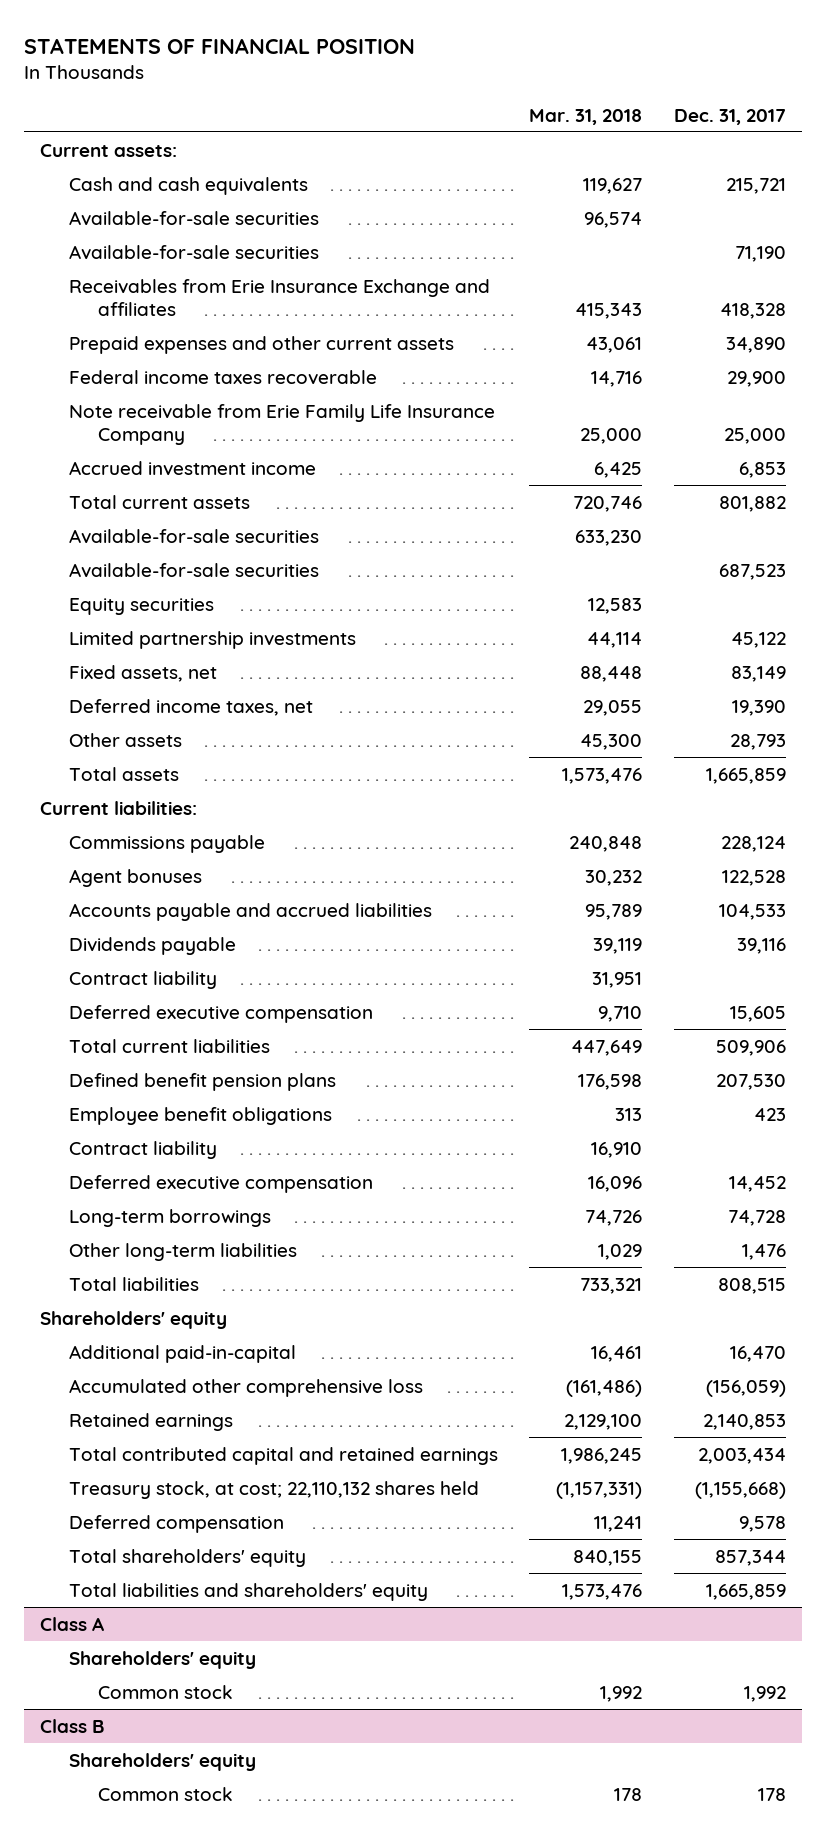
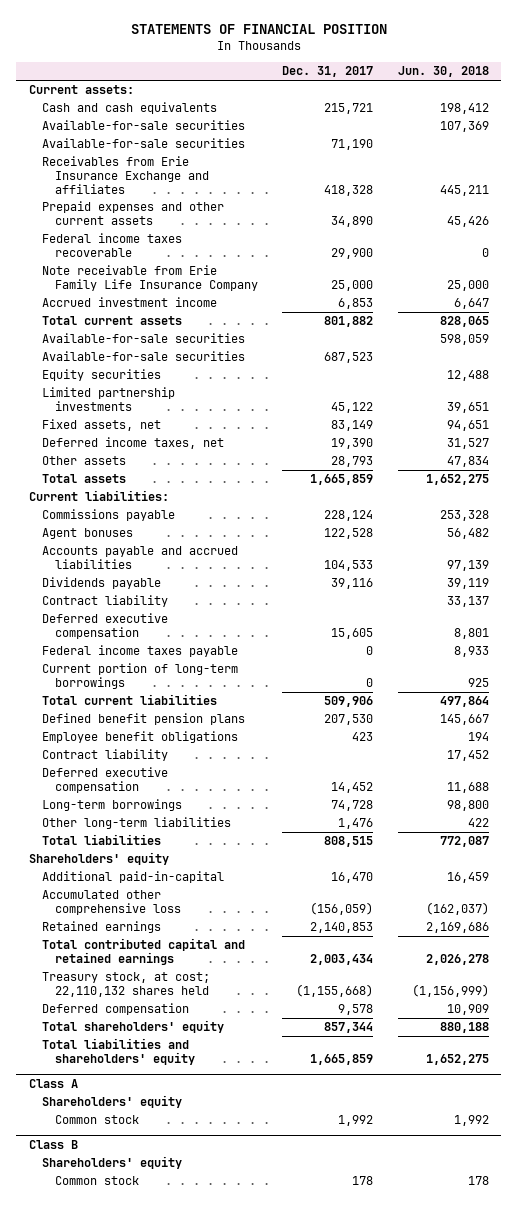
- | Mar. 31, 2018 | Dec. 31, 2017
+ | Dec. 31, 2017 | Jun. 30, 2018
+ Federal income taxes payable | 0 | 8,933
+ Current portion of long-term borrowings | 0 | 925

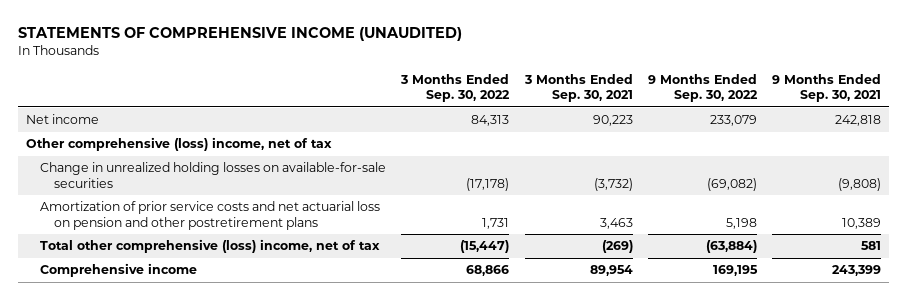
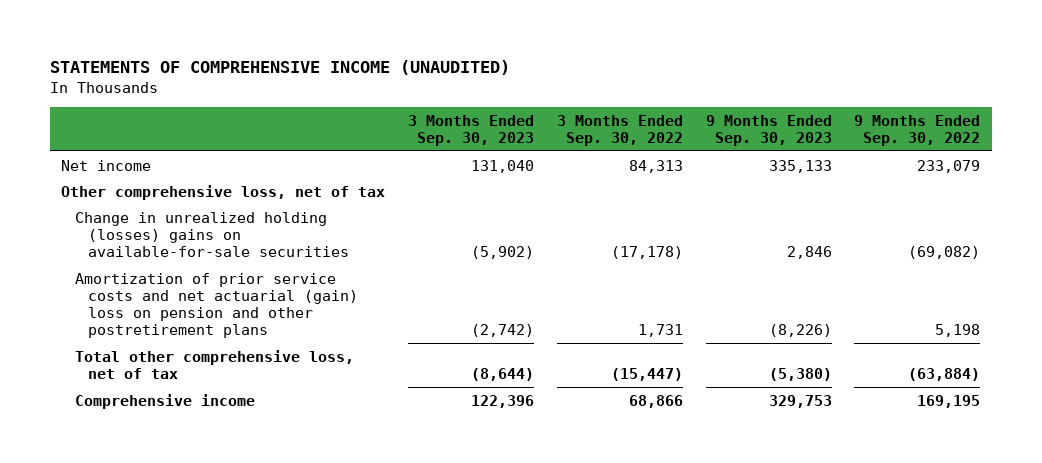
- | 3 Months Ended Sep. 30, 2022 | 3 Months Ended Sep. 30, 2021 | 9 Months Ended Sep. 30, 2022 | 9 Months Ended Sep. 30, 2021
+ | 3 Months Ended Sep. 30, 2023 | 3 Months Ended Sep. 30, 2022 | 9 Months Ended Sep. 30, 2023 | 9 Months Ended Sep. 30, 2022
- Other comprehensive (loss) income, net of tax
- Change in unrealized holding losses on available-for-sale securities | (17,178) | (3,732) | (69,082) | (9,808)
- Amortization of prior service costs and net actuarial loss on pension and other postretirement plans | 1,731 | 3,463 | 5,198 | 10,389
- Total other comprehensive (loss) income, net of tax | (15,447) | (269) | (63,884) | 581
+ Other comprehensive loss, net of tax
+ Change in unrealized holding (losses) gains on available-for-sale securities | (5,902) | (17,178) | 2,846 | (69,082)
+ Amortization of prior service costs and net actuarial (gain) loss on pension and other postretirement plans | (2,742) | 1,731 | (8,226) | 5,198
+ Total other comprehensive loss, net of tax | (8,644) | (15,447) | (5,380) | (63,884)

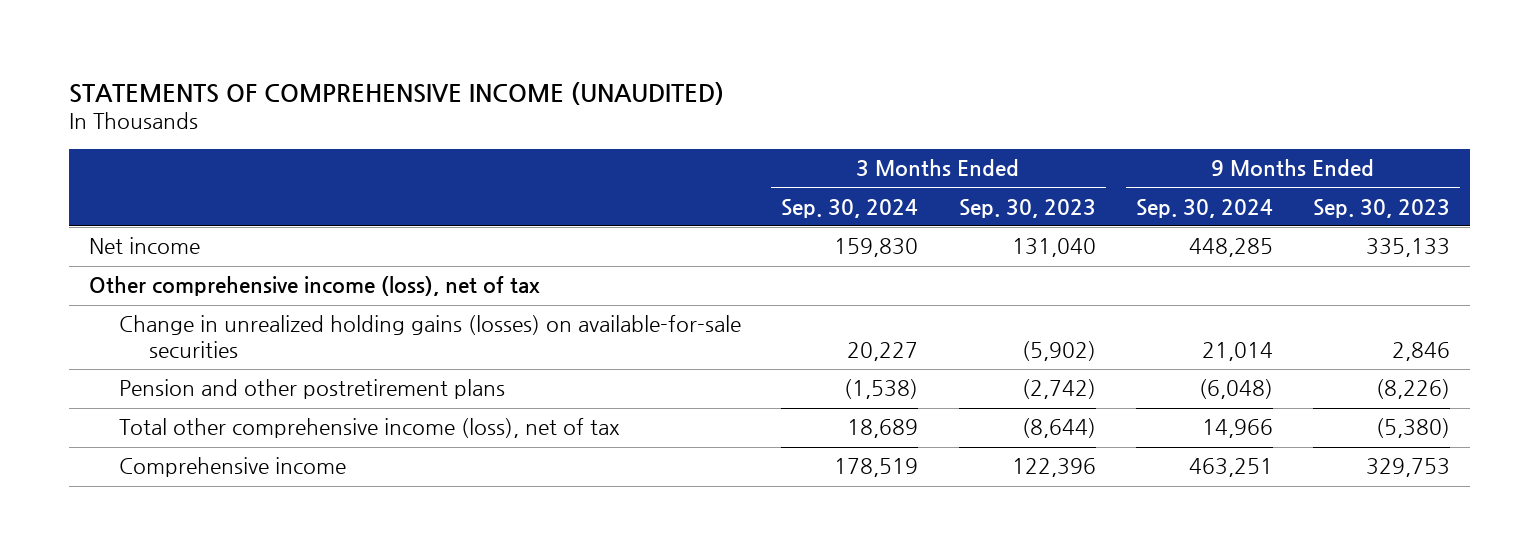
- | 3 Months Ended Sep. 30, 2023 | 3 Months Ended Sep. 30, 2022 | 9 Months Ended Sep. 30, 2023 | 9 Months Ended Sep. 30, 2022
+ | 3 Months Ended Sep. 30, 2024 | 3 Months Ended Sep. 30, 2023 | 9 Months Ended Sep. 30, 2024 | 9 Months Ended Sep. 30, 2023
- Other comprehensive loss, net of tax
- Change in unrealized holding (losses) gains on available-for-sale securities | (5,902) | (17,178) | 2,846 | (69,082)
- Amortization of prior service costs and net actuarial (gain) loss on pension and other postretirement plans | (2,742) | 1,731 | (8,226) | 5,198
- Total other comprehensive loss, net of tax | (8,644) | (15,447) | (5,380) | (63,884)
+ Other comprehensive income (loss), net of tax
+ Change in unrealized holding gains (losses) on available-for-sale securities | 20,227 | (5,902) | 21,014 | 2,846
+ Pension and other postretirement plans | (1,538) | (2,742) | (6,048) | (8,226)
+ Total other comprehensive income (loss), net of tax | 18,689 | (8,644) | 14,966 | (5,380)

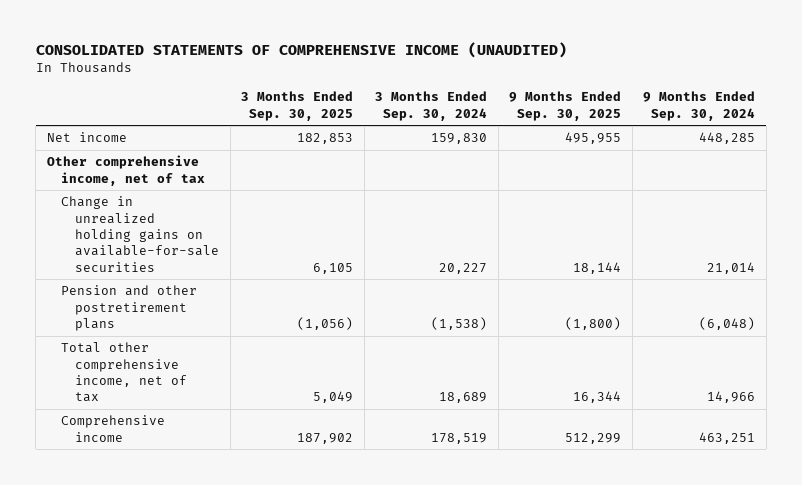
- STATEMENTS OF COMPREHENSIVE INCOME (UNAUDITED)
+ CONSOLIDATED STATEMENTS OF COMPREHENSIVE INCOME (UNAUDITED)
- | 3 Months Ended Sep. 30, 2024 | 3 Months Ended Sep. 30, 2023 | 9 Months Ended Sep. 30, 2024 | 9 Months Ended Sep. 30, 2023
+ | 3 Months Ended Sep. 30, 2025 | 3 Months Ended Sep. 30, 2024 | 9 Months Ended Sep. 30, 2025 | 9 Months Ended Sep. 30, 2024
- Other comprehensive income (loss), net of tax
- Change in unrealized holding gains (losses) on available-for-sale securities | 20,227 | (5,902) | 21,014 | 2,846
+ Other comprehensive income, net of tax
+ Change in unrealized holding gains on available-for-sale securities | 6,105 | 20,227 | 18,144 | 21,014
- Total other comprehensive income (loss), net of tax | 18,689 | (8,644) | 14,966 | (5,380)
+ Total other comprehensive income, net of tax | 5,049 | 18,689 | 16,344 | 14,966

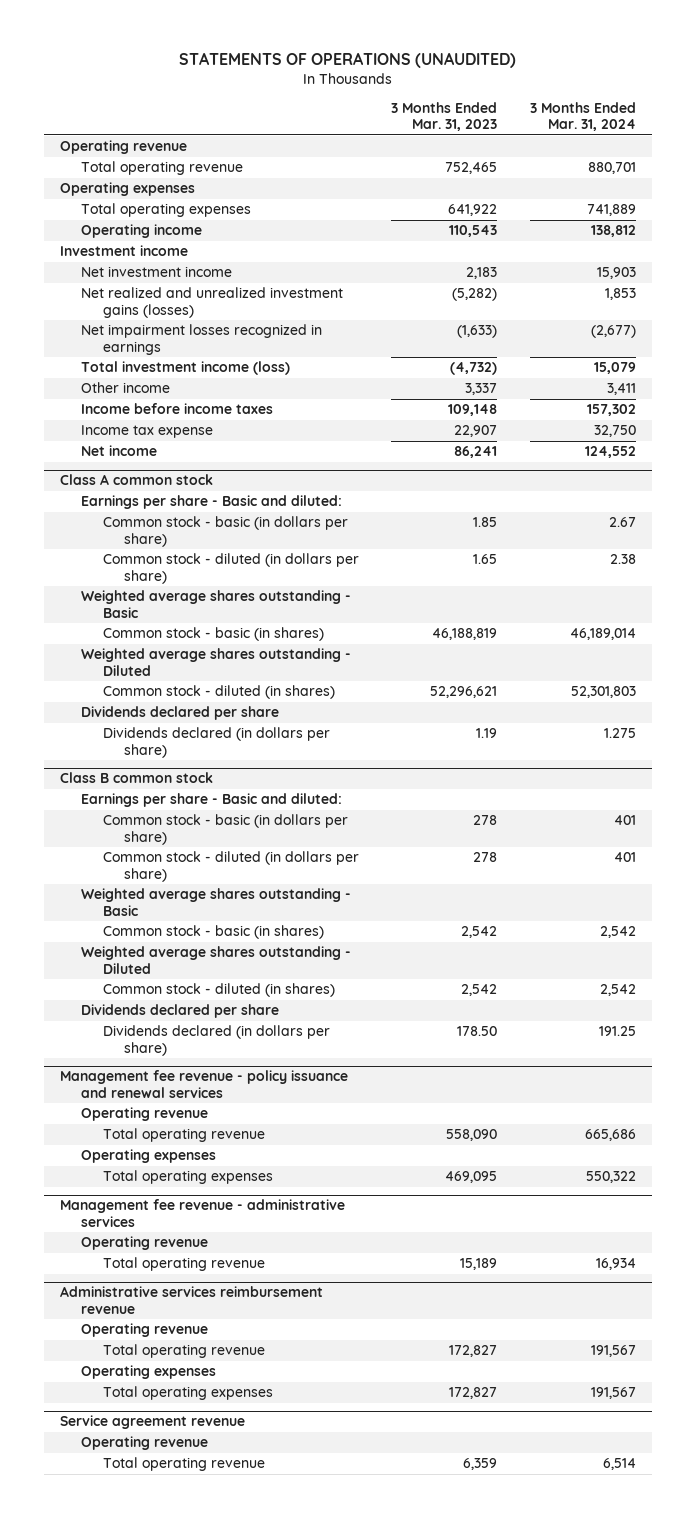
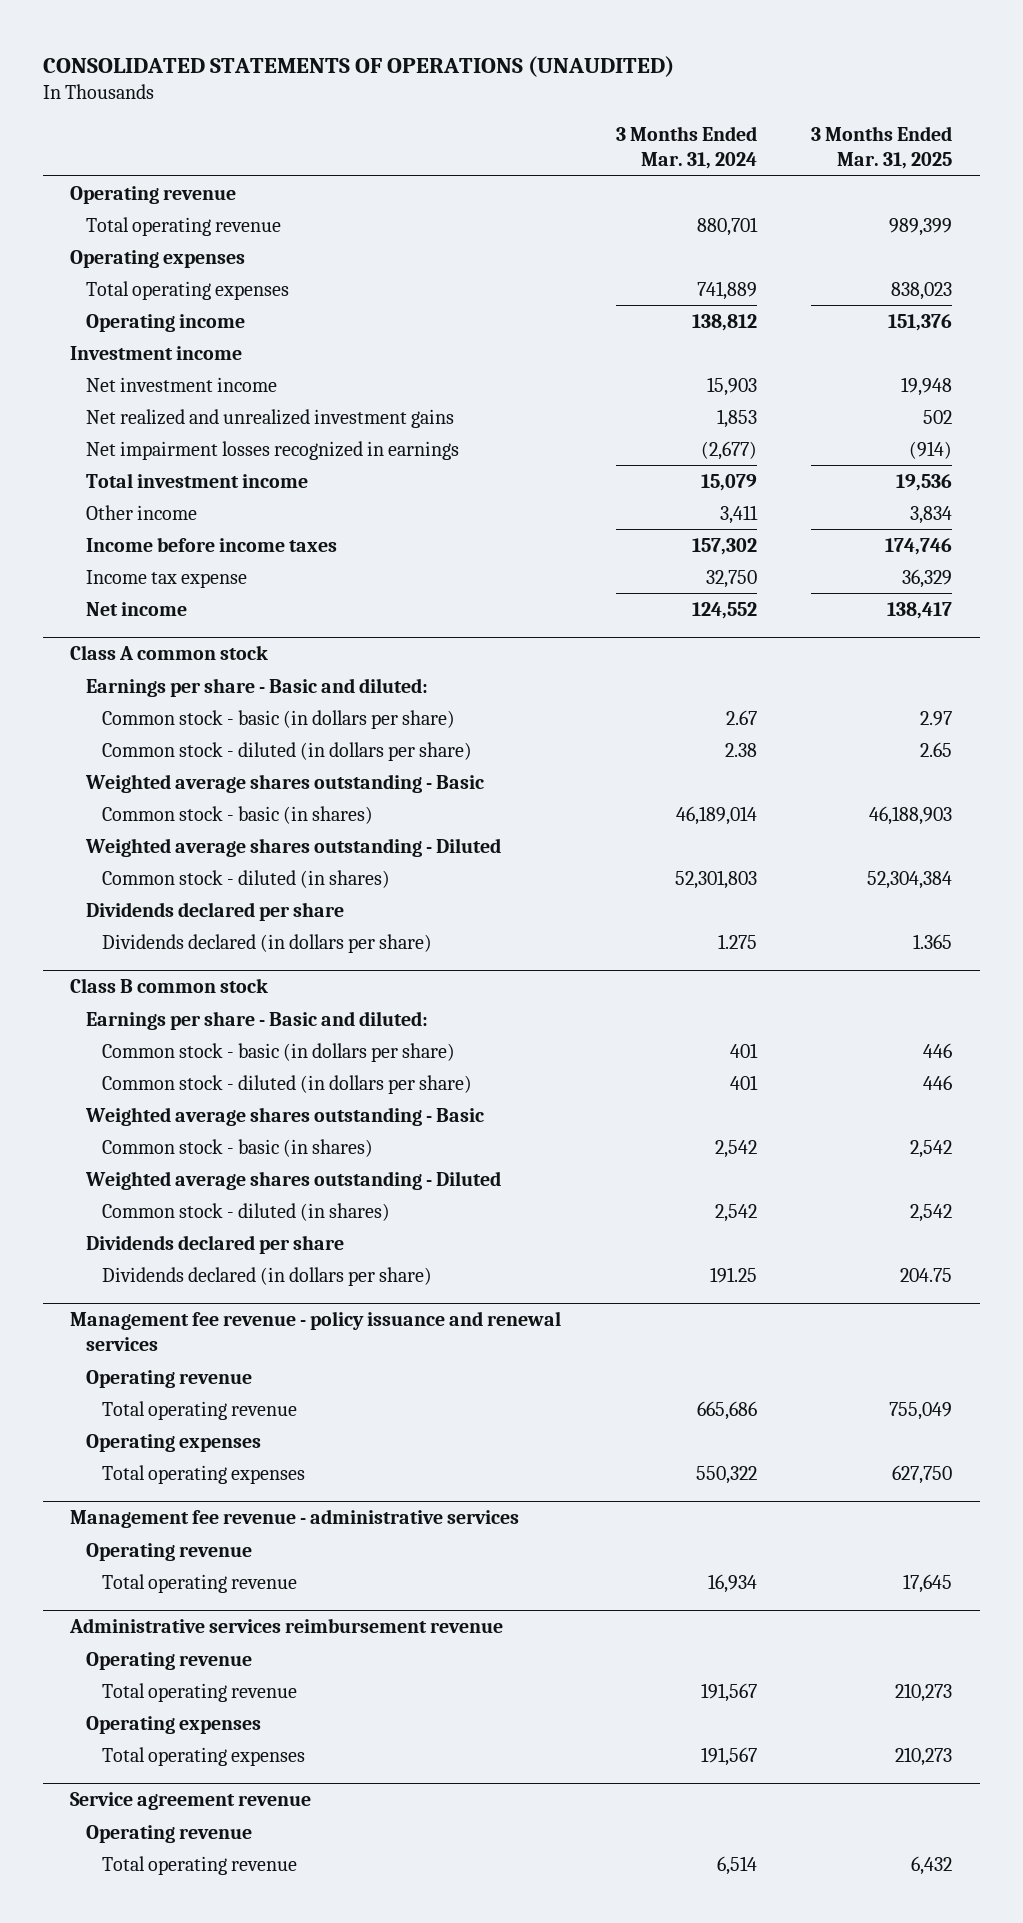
- STATEMENTS OF OPERATIONS (UNAUDITED)
+ CONSOLIDATED STATEMENTS OF OPERATIONS (UNAUDITED)
- | 3 Months Ended Mar. 31, 2023 | 3 Months Ended Mar. 31, 2024
+ | 3 Months Ended Mar. 31, 2024 | 3 Months Ended Mar. 31, 2025
- Net realized and unrealized investment gains (losses) | (5,282) | 1,853
+ Net realized and unrealized investment gains | 1,853 | 502
- Total investment income (loss) | (4,732) | 15,079
+ Total investment income | 15,079 | 19,536

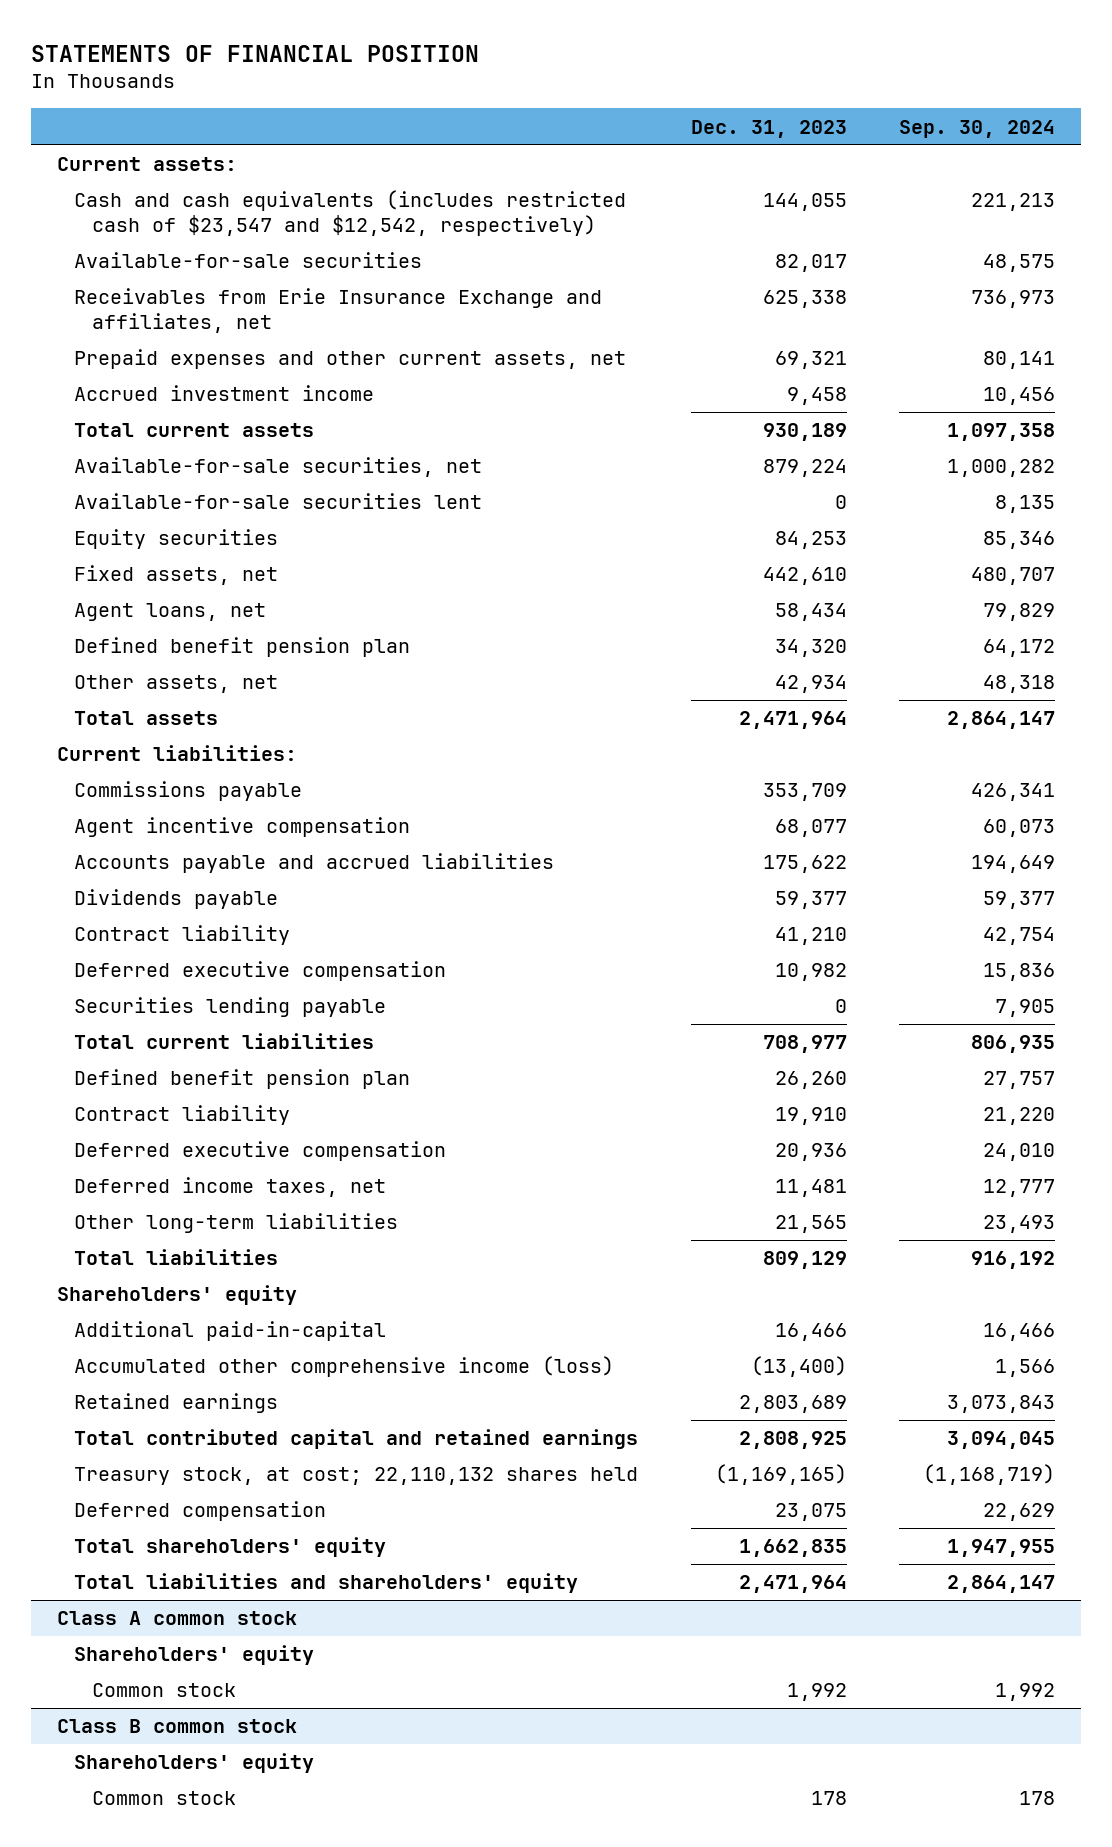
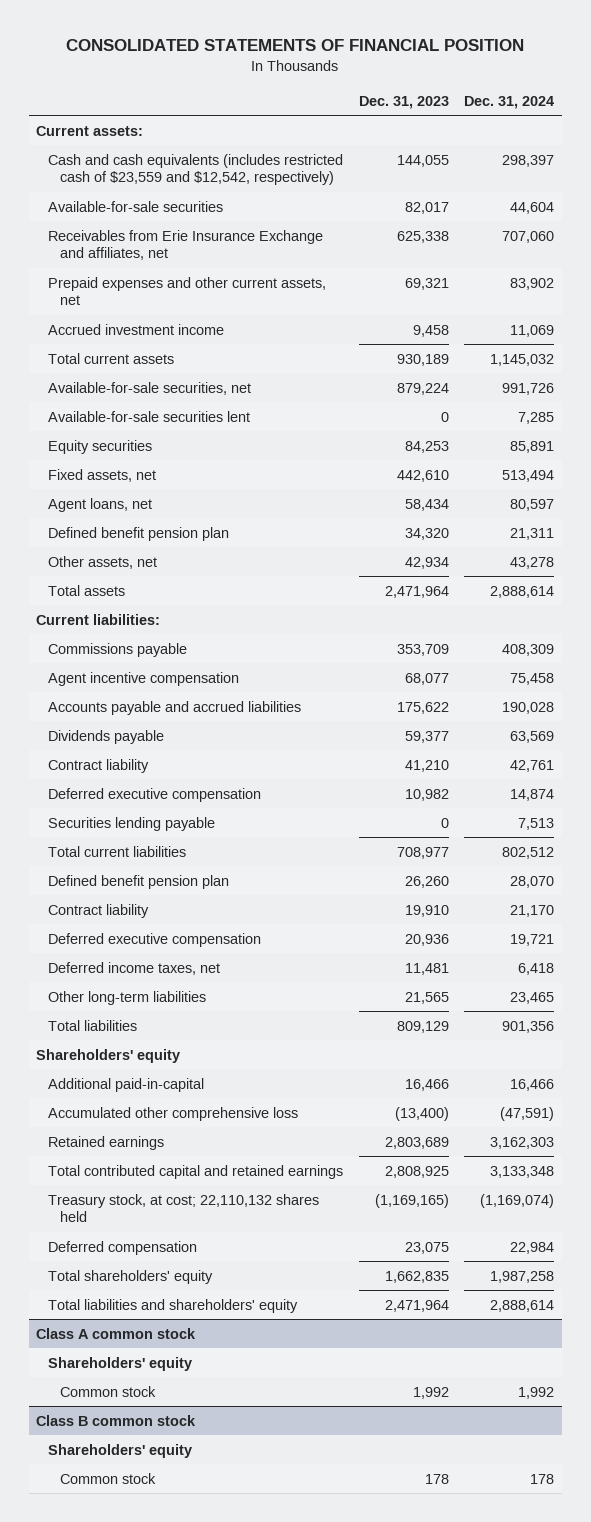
- STATEMENTS OF FINANCIAL POSITION
+ CONSOLIDATED STATEMENTS OF FINANCIAL POSITION
- | Dec. 31, 2023 | Sep. 30, 2024
+ | Dec. 31, 2023 | Dec. 31, 2024
- Cash and cash equivalents (includes restricted cash of $23,547 and $12,542, respectively) | 144,055 | 221,213
+ Cash and cash equivalents (includes restricted cash of $23,559 and $12,542, respectively) | 144,055 | 298,397
- Accumulated other comprehensive income (loss) | (13,400) | 1,566
+ Accumulated other comprehensive loss | (13,400) | (47,591)

